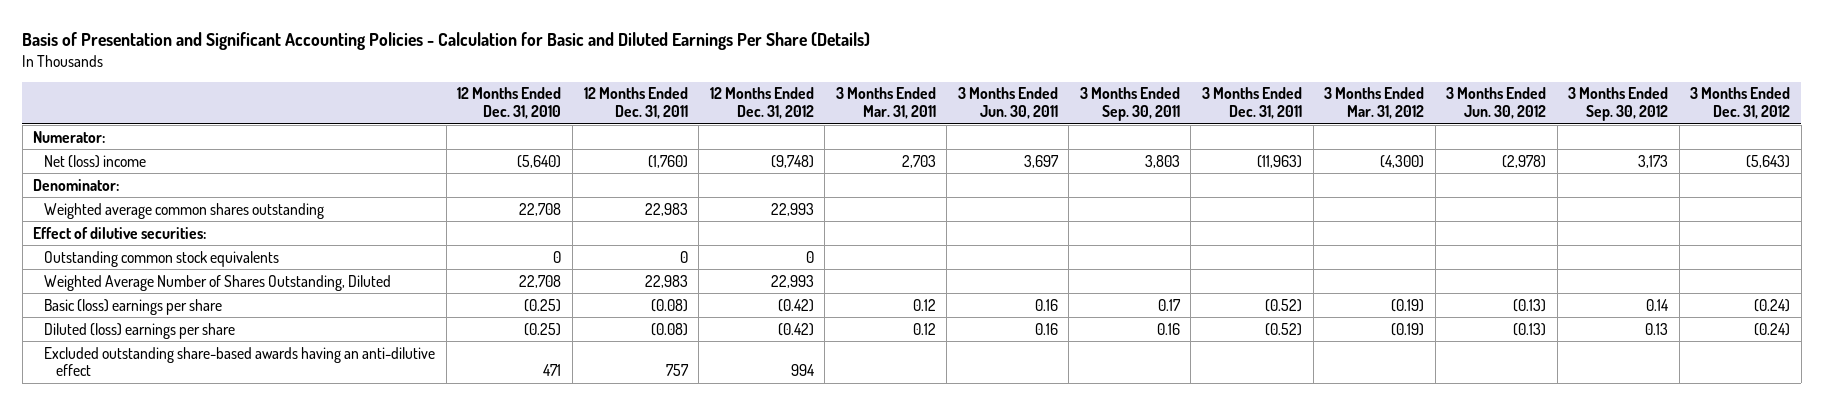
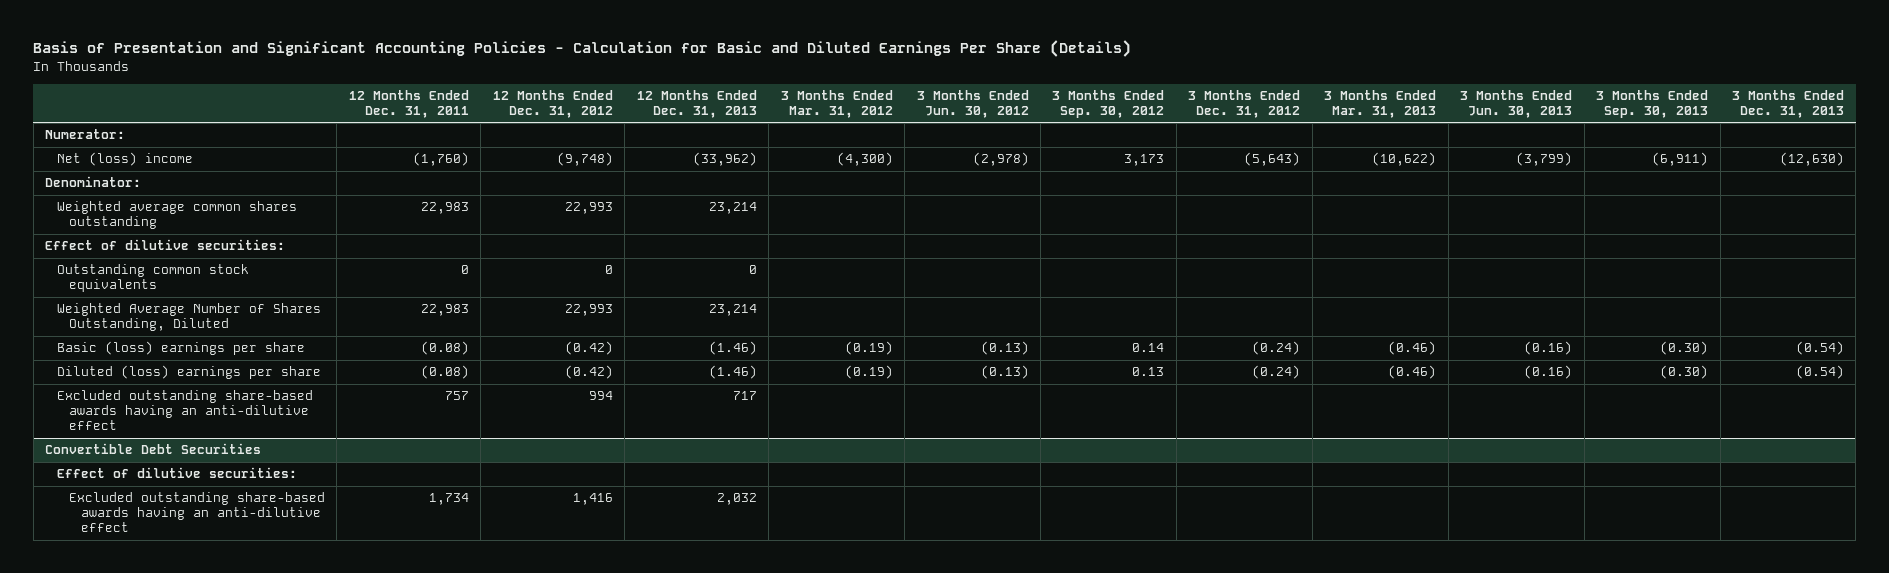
- | 12 Months Ended Dec. 31, 2010 | 12 Months Ended Dec. 31, 2011 | 12 Months Ended Dec. 31, 2012 | 3 Months Ended Mar. 31, 2011 | 3 Months Ended Jun. 30, 2011 | 3 Months Ended Sep. 30, 2011 | 3 Months Ended Dec. 31, 2011 | 3 Months Ended Mar. 31, 2012 | 3 Months Ended Jun. 30, 2012 | 3 Months Ended Sep. 30, 2012 | 3 Months Ended Dec. 31, 2012
+ | 12 Months Ended Dec. 31, 2011 | 12 Months Ended Dec. 31, 2012 | 12 Months Ended Dec. 31, 2013 | 3 Months Ended Mar. 31, 2012 | 3 Months Ended Jun. 30, 2012 | 3 Months Ended Sep. 30, 2012 | 3 Months Ended Dec. 31, 2012 | 3 Months Ended Mar. 31, 2013 | 3 Months Ended Jun. 30, 2013 | 3 Months Ended Sep. 30, 2013 | 3 Months Ended Dec. 31, 2013
+ Convertible Debt Securities
+ Effect of dilutive securities:
+ Excluded outstanding share-based awards having an anti-dilutive effect | 1,734 | 1,416 | 2,032 | | | | | | | |

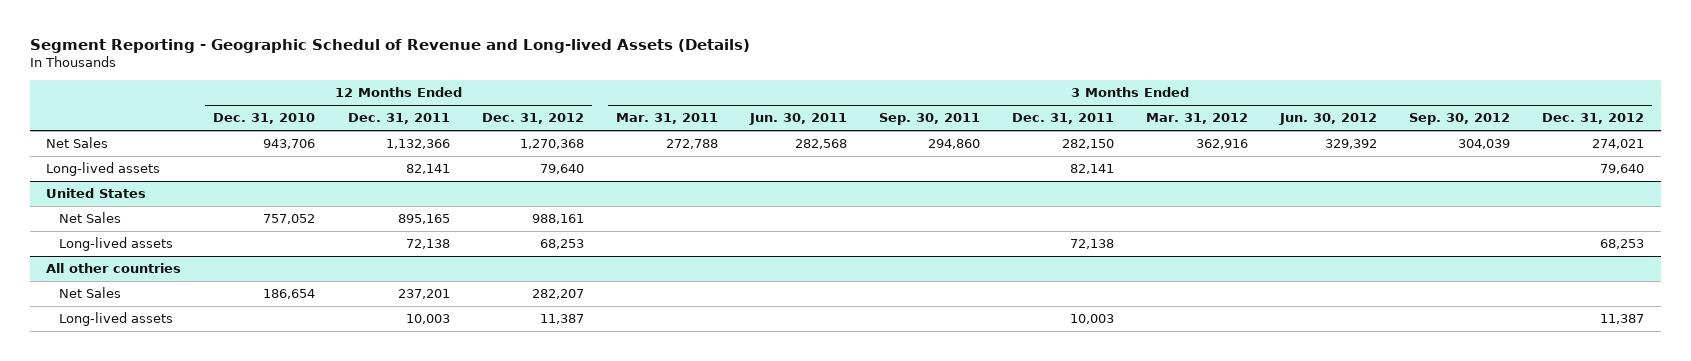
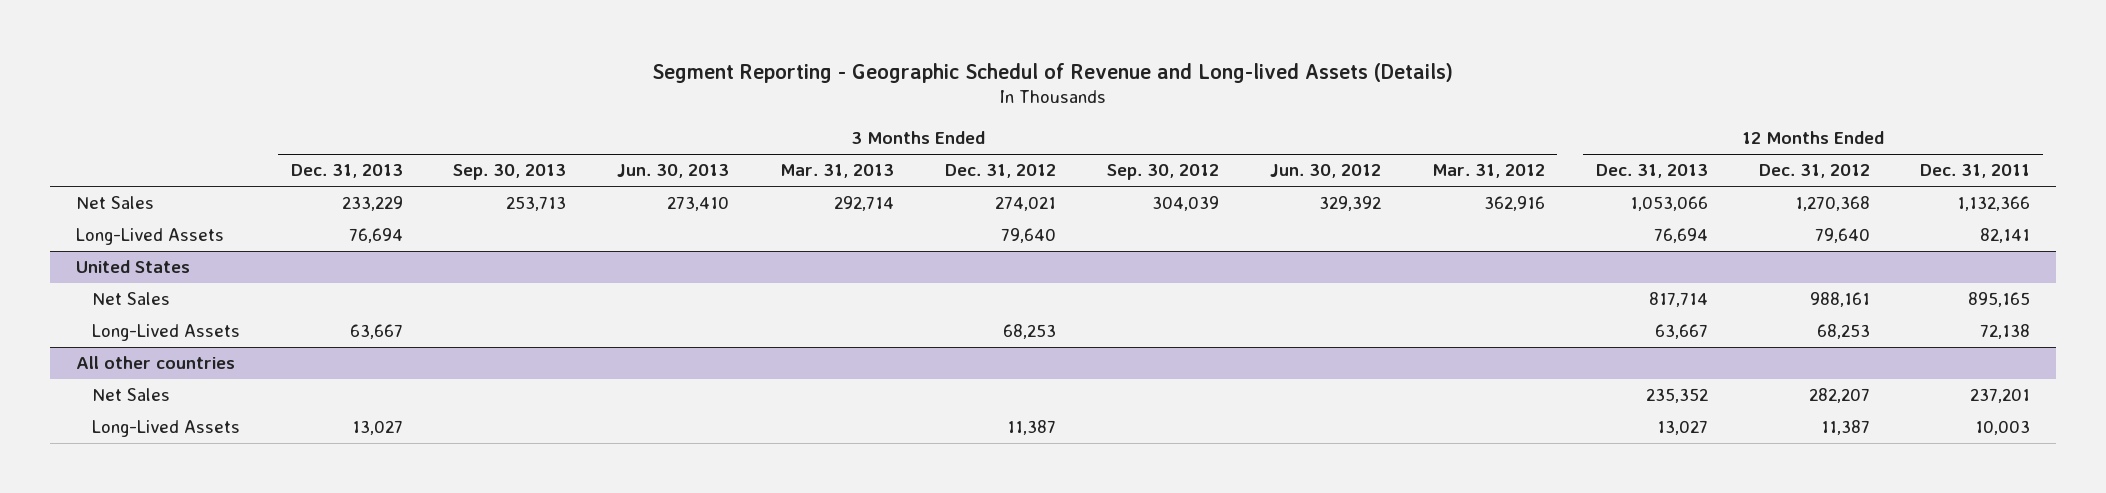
- | 12 Months Ended Dec. 31, 2010 | 12 Months Ended Dec. 31, 2011 | 12 Months Ended Dec. 31, 2012 | 3 Months Ended Mar. 31, 2011 | 3 Months Ended Jun. 30, 2011 | 3 Months Ended Sep. 30, 2011 | 3 Months Ended Dec. 31, 2011 | 3 Months Ended Mar. 31, 2012 | 3 Months Ended Jun. 30, 2012 | 3 Months Ended Sep. 30, 2012 | 3 Months Ended Dec. 31, 2012
+ | 3 Months Ended Dec. 31, 2013 | 3 Months Ended Sep. 30, 2013 | 3 Months Ended Jun. 30, 2013 | 3 Months Ended Mar. 31, 2013 | 3 Months Ended Dec. 31, 2012 | 3 Months Ended Sep. 30, 2012 | 3 Months Ended Jun. 30, 2012 | 3 Months Ended Mar. 31, 2012 | 12 Months Ended Dec. 31, 2013 | 12 Months Ended Dec. 31, 2012 | 12 Months Ended Dec. 31, 2011
- Long-lived assets | | 82,141 | 79,640 | | | | 82,141 | | | | 79,640
+ Long-Lived Assets | 76,694 | | | | 79,640 | | | | 76,694 | 79,640 | 82,141
@ United States
- Long-lived assets | | 72,138 | 68,253 | | | | 72,138 | | | | 68,253
+ Long-Lived Assets | 63,667 | | | | 68,253 | | | | 63,667 | 68,253 | 72,138
@ All other countries
- Long-lived assets | | 10,003 | 11,387 | | | | 10,003 | | | | 11,387
+ Long-Lived Assets | 13,027 | | | | 11,387 | | | | 13,027 | 11,387 | 10,003

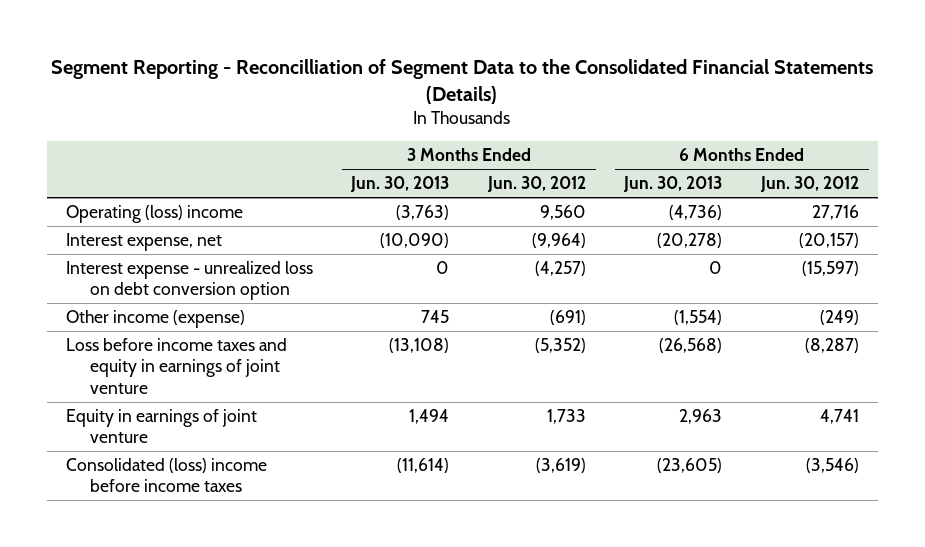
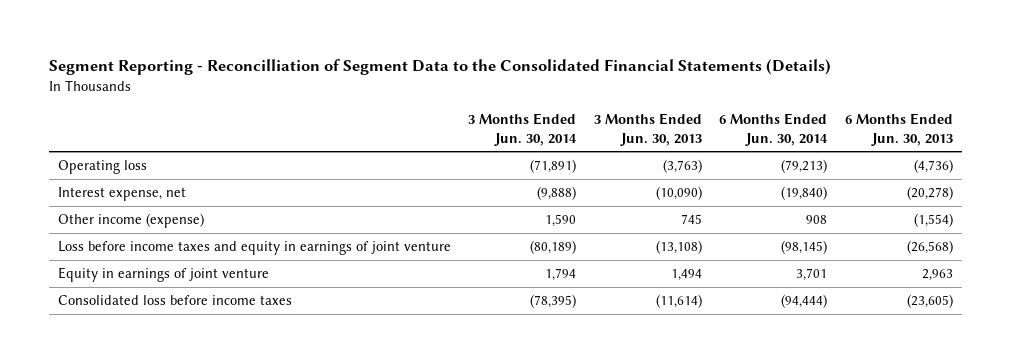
- | 3 Months Ended Jun. 30, 2013 | 3 Months Ended Jun. 30, 2012 | 6 Months Ended Jun. 30, 2013 | 6 Months Ended Jun. 30, 2012
+ | 3 Months Ended Jun. 30, 2014 | 3 Months Ended Jun. 30, 2013 | 6 Months Ended Jun. 30, 2014 | 6 Months Ended Jun. 30, 2013
- Operating (loss) income | (3,763) | 9,560 | (4,736) | 27,716
+ Operating loss | (71,891) | (3,763) | (79,213) | (4,736)
- Interest expense - unrealized loss on debt conversion option | 0 | (4,257) | 0 | (15,597)
- Consolidated (loss) income before income taxes | (11,614) | (3,619) | (23,605) | (3,546)
+ Consolidated loss before income taxes | (78,395) | (11,614) | (94,444) | (23,605)

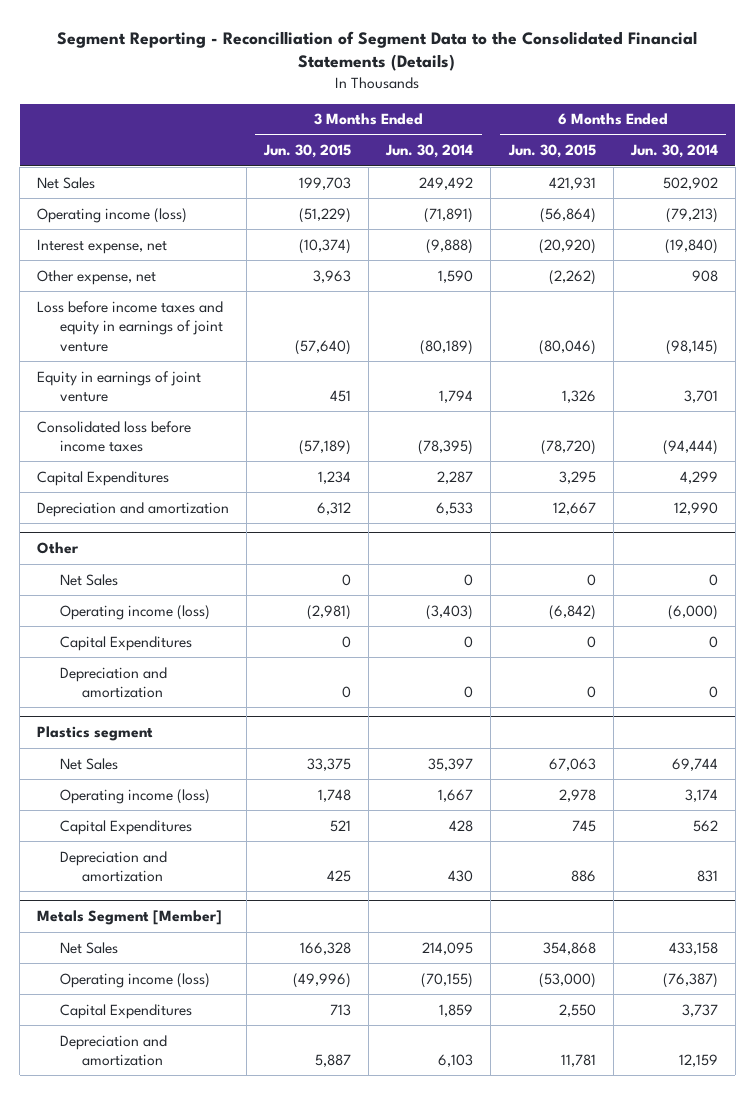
- | 3 Months Ended Jun. 30, 2014 | 3 Months Ended Jun. 30, 2013 | 6 Months Ended Jun. 30, 2014 | 6 Months Ended Jun. 30, 2013
+ | 3 Months Ended Jun. 30, 2015 | 3 Months Ended Jun. 30, 2014 | 6 Months Ended Jun. 30, 2015 | 6 Months Ended Jun. 30, 2014
- Operating loss | (71,891) | (3,763) | (79,213) | (4,736)
+ Net Sales | 199,703 | 249,492 | 421,931 | 502,902
+ Operating income (loss) | (51,229) | (71,891) | (56,864) | (79,213)
- Other income (expense) | 1,590 | 745 | 908 | (1,554)
+ Other expense, net | 3,963 | 1,590 | (2,262) | 908
+ Capital Expenditures | 1,234 | 2,287 | 3,295 | 4,299
+ Depreciation and amortization | 6,312 | 6,533 | 12,667 | 12,990
+ Other
+ Net Sales | 0 | 0 | 0 | 0
+ Operating income (loss) | (2,981) | (3,403) | (6,842) | (6,000)
+ Capital Expenditures | 0 | 0 | 0 | 0
+ Depreciation and amortization | 0 | 0 | 0 | 0
+ Plastics segment
+ Net Sales | 33,375 | 35,397 | 67,063 | 69,744
+ Operating income (loss) | 1,748 | 1,667 | 2,978 | 3,174
+ Capital Expenditures | 521 | 428 | 745 | 562
+ Depreciation and amortization | 425 | 430 | 886 | 831
+ Metals Segment [Member]
+ Net Sales | 166,328 | 214,095 | 354,868 | 433,158
+ Operating income (loss) | (49,996) | (70,155) | (53,000) | (76,387)
+ Capital Expenditures | 713 | 1,859 | 2,550 | 3,737
+ Depreciation and amortization | 5,887 | 6,103 | 11,781 | 12,159

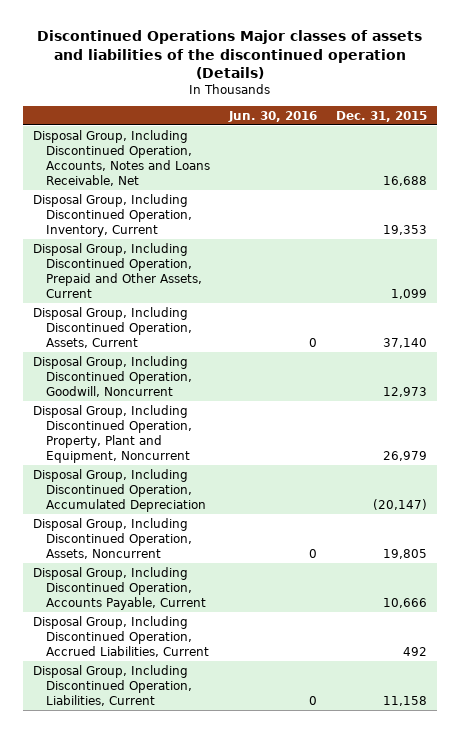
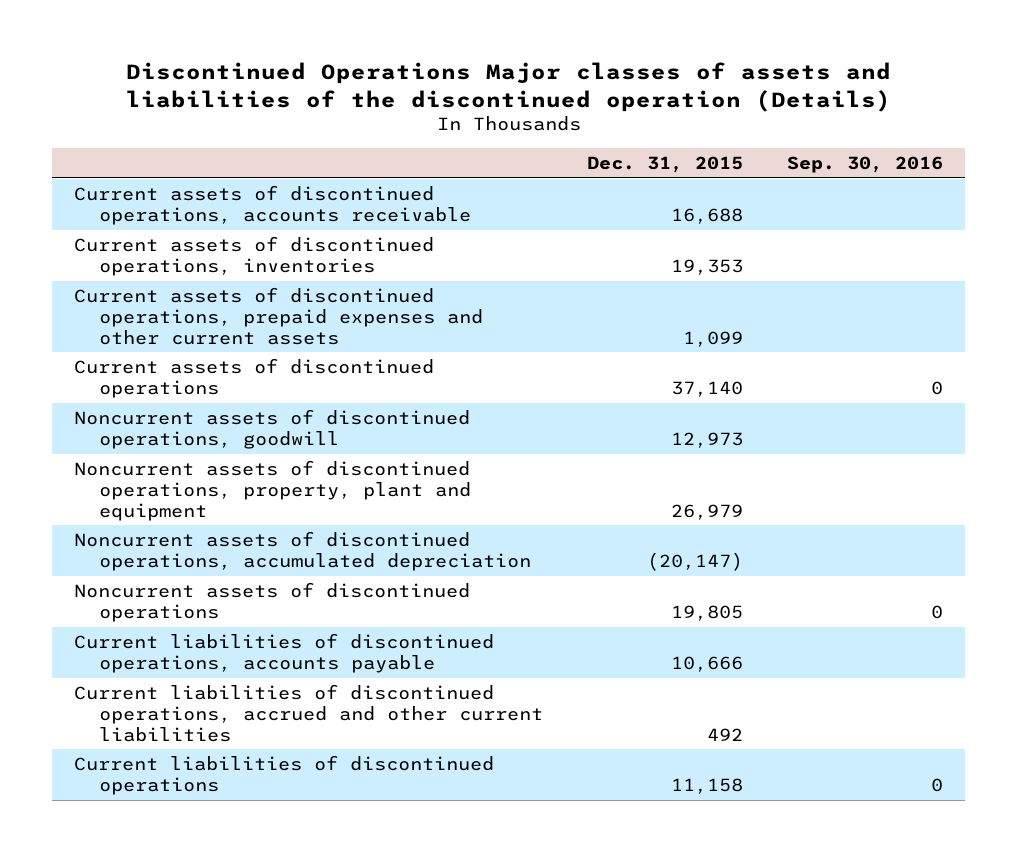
- | Jun. 30, 2016 | Dec. 31, 2015
+ | Dec. 31, 2015 | Sep. 30, 2016
- Disposal Group, Including Discontinued Operation, Accounts, Notes and Loans Receivable, Net | | 16,688
- Disposal Group, Including Discontinued Operation, Inventory, Current | | 19,353
- Disposal Group, Including Discontinued Operation, Prepaid and Other Assets, Current | | 1,099
- Disposal Group, Including Discontinued Operation, Assets, Current | 0 | 37,140
- Disposal Group, Including Discontinued Operation, Goodwill, Noncurrent | | 12,973
- Disposal Group, Including Discontinued Operation, Property, Plant and Equipment, Noncurrent | | 26,979
- Disposal Group, Including Discontinued Operation, Accumulated Depreciation | | (20,147)
- Disposal Group, Including Discontinued Operation, Assets, Noncurrent | 0 | 19,805
- Disposal Group, Including Discontinued Operation, Accounts Payable, Current | | 10,666
- Disposal Group, Including Discontinued Operation, Accrued Liabilities, Current | | 492
- Disposal Group, Including Discontinued Operation, Liabilities, Current | 0 | 11,158
+ Current assets of discontinued operations, accounts receivable | 16,688 |
+ Current assets of discontinued operations, inventories | 19,353 |
+ Current assets of discontinued operations, prepaid expenses and other current assets | 1,099 |
+ Current assets of discontinued operations | 37,140 | 0
+ Noncurrent assets of discontinued operations, goodwill | 12,973 |
+ Noncurrent assets of discontinued operations, property, plant and equipment | 26,979 |
+ Noncurrent assets of discontinued operations, accumulated depreciation | (20,147) |
+ Noncurrent assets of discontinued operations | 19,805 | 0
+ Current liabilities of discontinued operations, accounts payable | 10,666 |
+ Current liabilities of discontinued operations, accrued and other current liabilities | 492 |
+ Current liabilities of discontinued operations | 11,158 | 0

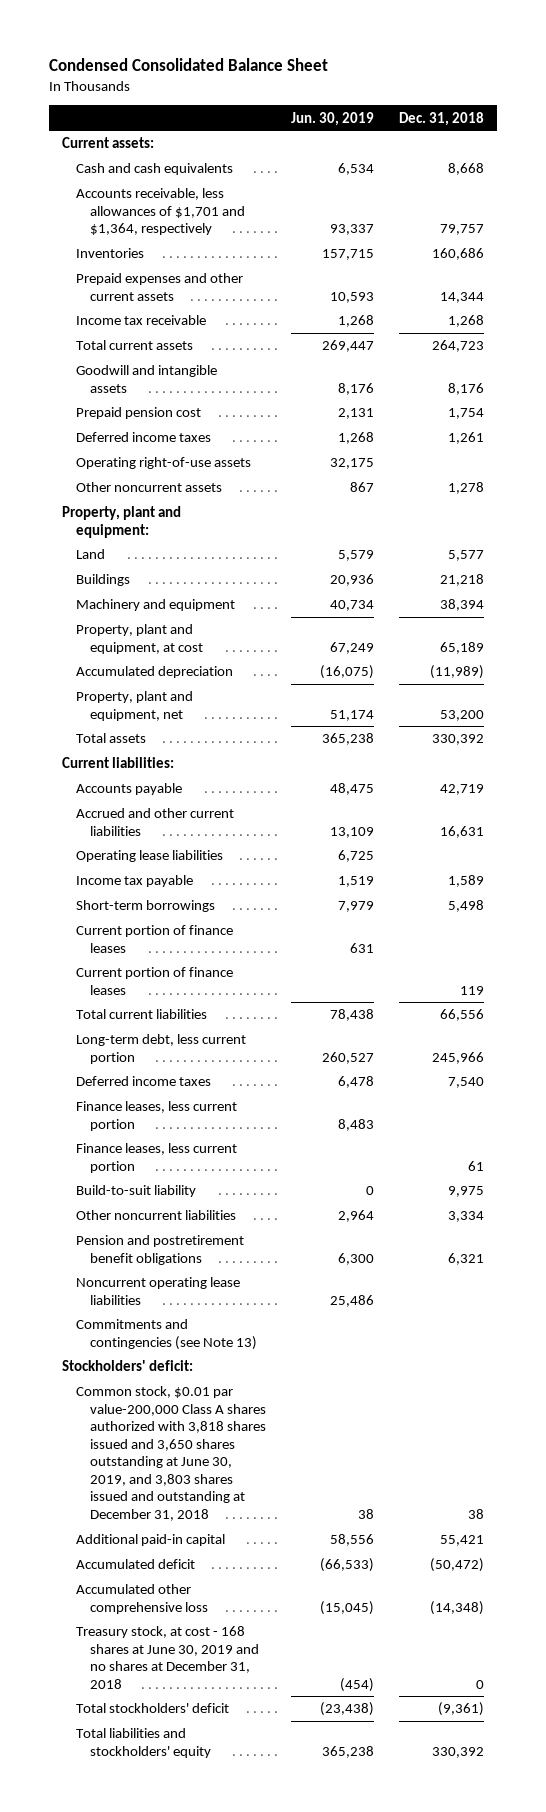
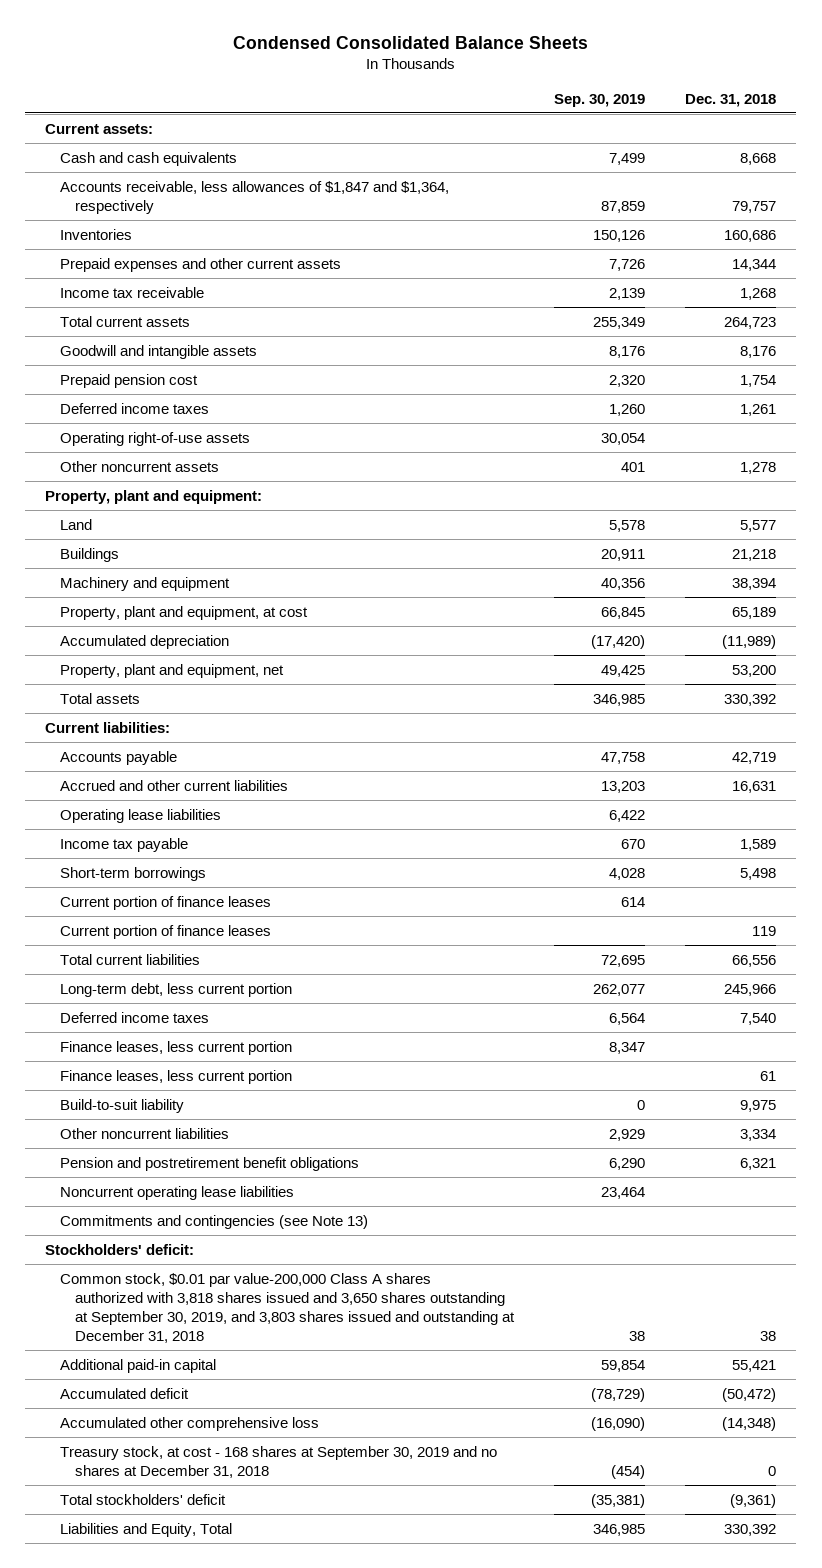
- Condensed Consolidated Balance Sheet
+ Condensed Consolidated Balance Sheets
- | Jun. 30, 2019 | Dec. 31, 2018
+ | Sep. 30, 2019 | Dec. 31, 2018
- Accounts receivable, less allowances of $1,701 and $1,364, respectively | 93,337 | 79,757
+ Accounts receivable, less allowances of $1,847 and $1,364, respectively | 87,859 | 79,757
- Common stock, $0.01 par value-200,000 Class A shares authorized with 3,818 shares issued and 3,650 shares outstanding at June 30, 2019, and 3,803 shares issued and outstanding at December 31, 2018 | 38 | 38
+ Common stock, $0.01 par value-200,000 Class A shares authorized with 3,818 shares issued and 3,650 shares outstanding at September 30, 2019, and 3,803 shares issued and outstanding at December 31, 2018 | 38 | 38
- Treasury stock, at cost - 168 shares at June 30, 2019 and no shares at December 31, 2018 | (454) | 0
+ Treasury stock, at cost - 168 shares at September 30, 2019 and no shares at December 31, 2018 | (454) | 0
- Total liabilities and stockholders' equity | 365,238 | 330,392
+ Liabilities and Equity, Total | 346,985 | 330,392

